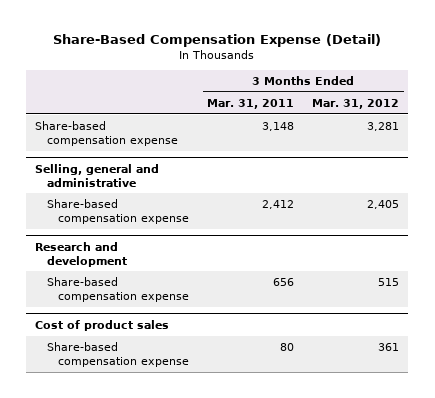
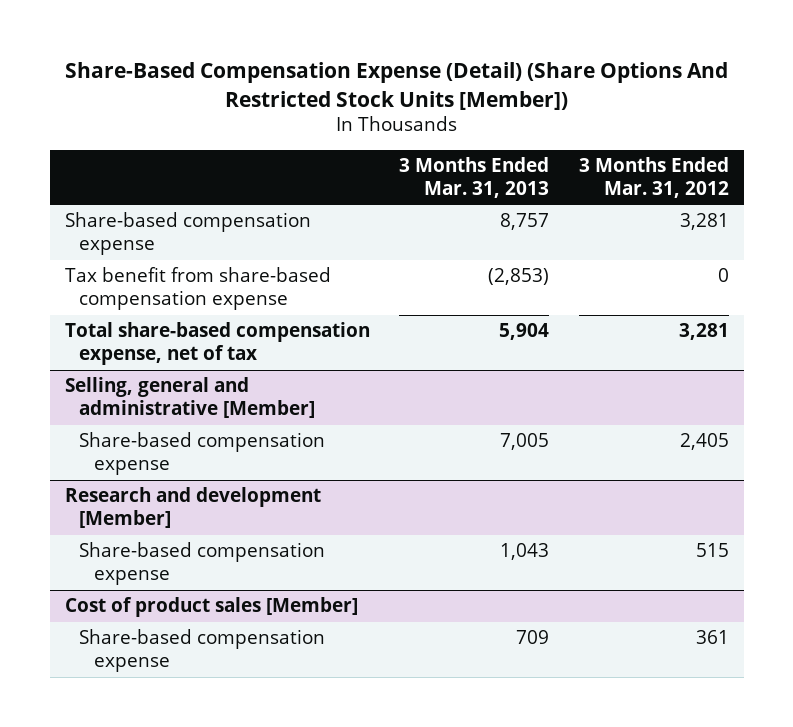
- Share-Based Compensation Expense (Detail)
+ Share-Based Compensation Expense (Detail) (Share Options And Restricted Stock Units [Member])
- | 3 Months Ended Mar. 31, 2011 | 3 Months Ended Mar. 31, 2012
+ | 3 Months Ended Mar. 31, 2013 | 3 Months Ended Mar. 31, 2012
- Selling, general and administrative
+ Tax benefit from share-based compensation expense | (2,853) | 0
+ Total share-based compensation expense, net of tax | 5,904 | 3,281
+ Selling, general and administrative [Member]
- Research and development
+ Research and development [Member]
- Cost of product sales
+ Cost of product sales [Member]

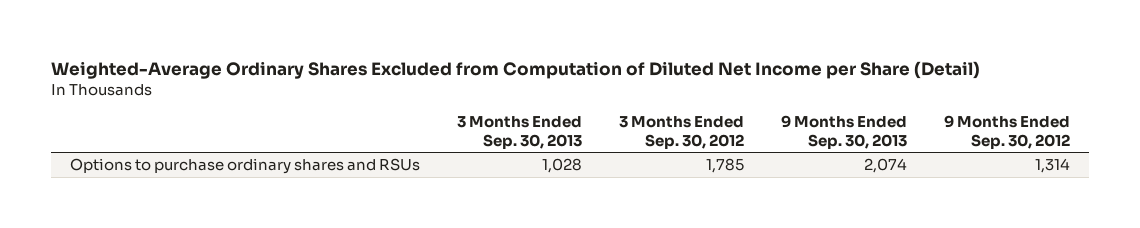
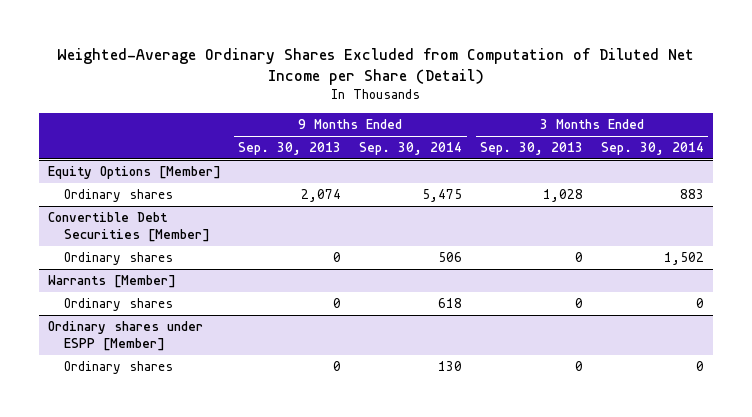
- | 3 Months Ended Sep. 30, 2013 | 3 Months Ended Sep. 30, 2012 | 9 Months Ended Sep. 30, 2013 | 9 Months Ended Sep. 30, 2012
+ | 9 Months Ended Sep. 30, 2013 | 9 Months Ended Sep. 30, 2014 | 3 Months Ended Sep. 30, 2013 | 3 Months Ended Sep. 30, 2014
- Options to purchase ordinary shares and RSUs | 1,028 | 1,785 | 2,074 | 1,314
+ Equity Options [Member]
+ Ordinary shares | 2,074 | 5,475 | 1,028 | 883
+ Convertible Debt Securities [Member]
+ Ordinary shares | 0 | 506 | 0 | 1,502
+ Warrants [Member]
+ Ordinary shares | 0 | 618 | 0 | 0
+ Ordinary shares under ESPP [Member]
+ Ordinary shares | 0 | 130 | 0 | 0

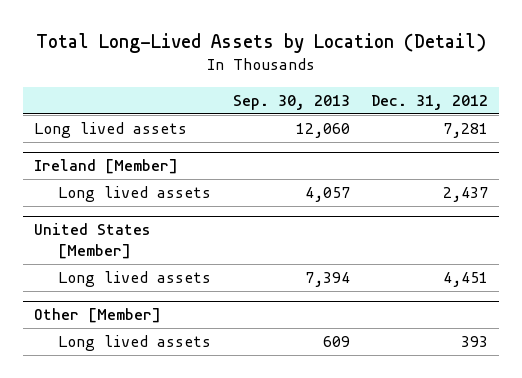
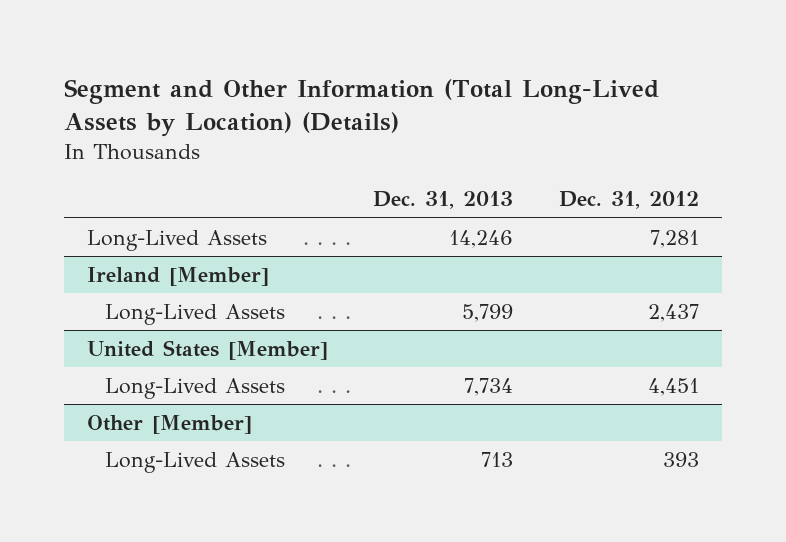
- Total Long-Lived Assets by Location (Detail)
+ Segment and Other Information (Total Long-Lived Assets by Location) (Details)
- | Sep. 30, 2013 | Dec. 31, 2012
+ | Dec. 31, 2013 | Dec. 31, 2012
- Long lived assets | 12,060 | 7,281
+ Long-Lived Assets | 14,246 | 7,281
@ Ireland [Member]
- Long lived assets | 4,057 | 2,437
+ Long-Lived Assets | 5,799 | 2,437
@ United States [Member]
- Long lived assets | 7,394 | 4,451
+ Long-Lived Assets | 7,734 | 4,451
@ Other [Member]
- Long lived assets | 609 | 393
+ Long-Lived Assets | 713 | 393

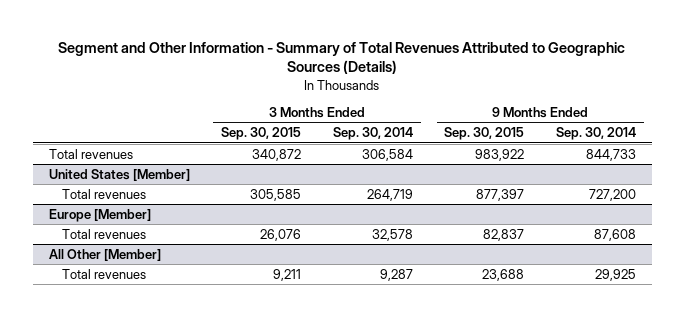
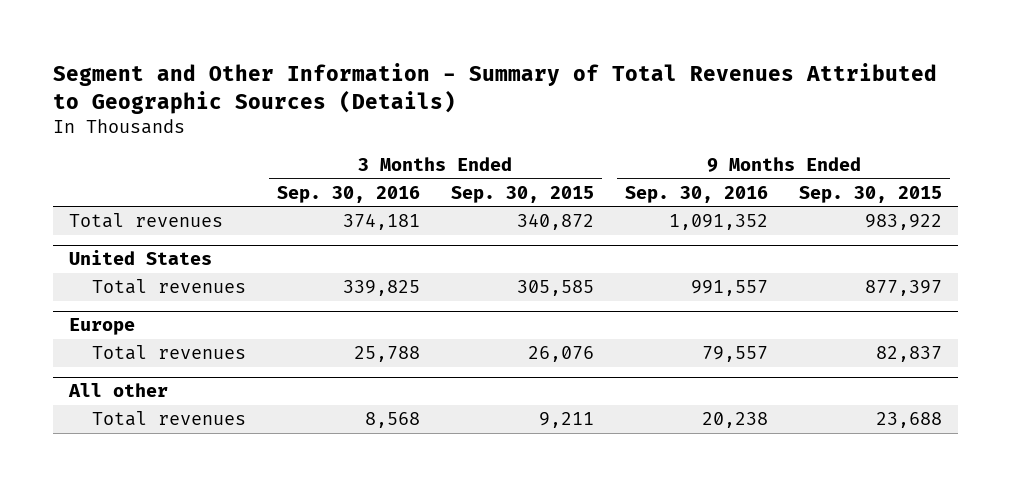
- | 3 Months Ended Sep. 30, 2015 | 3 Months Ended Sep. 30, 2014 | 9 Months Ended Sep. 30, 2015 | 9 Months Ended Sep. 30, 2014
+ | 3 Months Ended Sep. 30, 2016 | 3 Months Ended Sep. 30, 2015 | 9 Months Ended Sep. 30, 2016 | 9 Months Ended Sep. 30, 2015
- United States [Member]
+ United States
- Europe [Member]
+ Europe
- All Other [Member]
+ All other

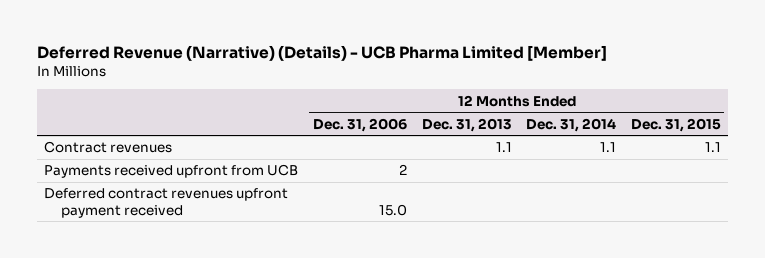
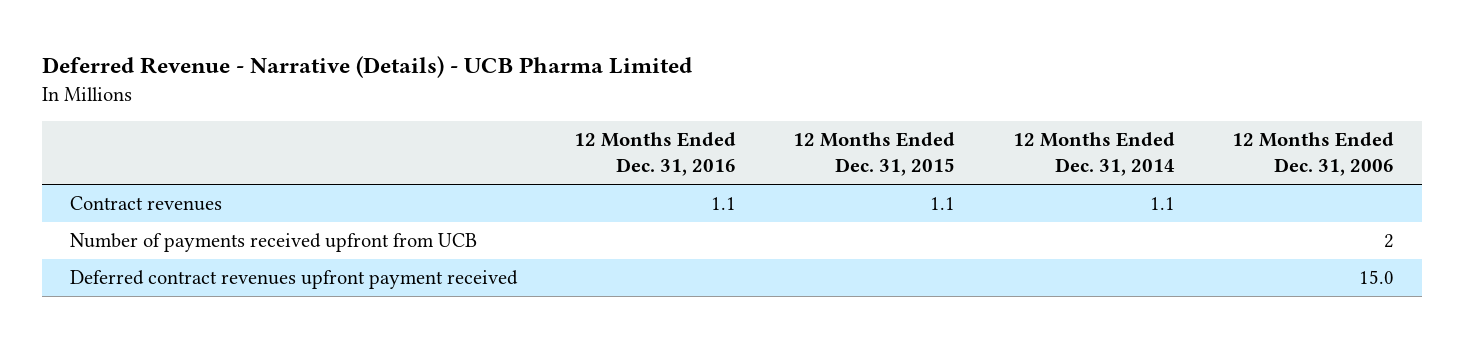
- Deferred Revenue (Narrative) (Details) - UCB Pharma Limited [Member]
+ Deferred Revenue - Narrative (Details) - UCB Pharma Limited
- | 12 Months Ended Dec. 31, 2006 | 12 Months Ended Dec. 31, 2013 | 12 Months Ended Dec. 31, 2014 | 12 Months Ended Dec. 31, 2015
+ | 12 Months Ended Dec. 31, 2016 | 12 Months Ended Dec. 31, 2015 | 12 Months Ended Dec. 31, 2014 | 12 Months Ended Dec. 31, 2006
- Payments received upfront from UCB | 2 | | |
+ Number of payments received upfront from UCB | | | | 2

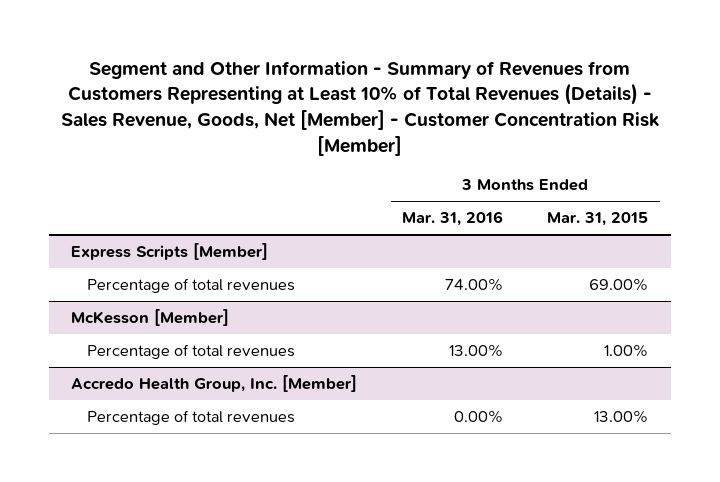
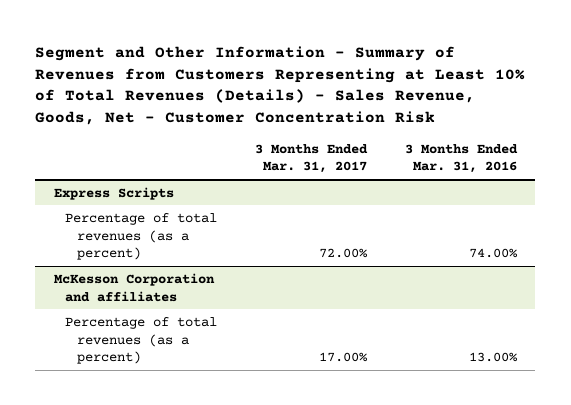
- Segment and Other Information - Summary of Revenues from Customers Representing at Least 10% of Total Revenues (Details) - Sales Revenue, Goods, Net [Member] - Customer Concentration Risk [Member]
+ Segment and Other Information - Summary of Revenues from Customers Representing at Least 10% of Total Revenues (Details) - Sales Revenue, Goods, Net - Customer Concentration Risk
- | 3 Months Ended Mar. 31, 2016 | 3 Months Ended Mar. 31, 2015
+ | 3 Months Ended Mar. 31, 2017 | 3 Months Ended Mar. 31, 2016
- Express Scripts [Member]
- Percentage of total revenues | 74.00% | 69.00%
- McKesson [Member]
- Percentage of total revenues | 13.00% | 1.00%
- Accredo Health Group, Inc. [Member]
- Percentage of total revenues | 0.00% | 13.00%
+ Express Scripts
+ Percentage of total revenues (as a percent) | 72.00% | 74.00%
+ McKesson Corporation and affiliates
+ Percentage of total revenues (as a percent) | 17.00% | 13.00%

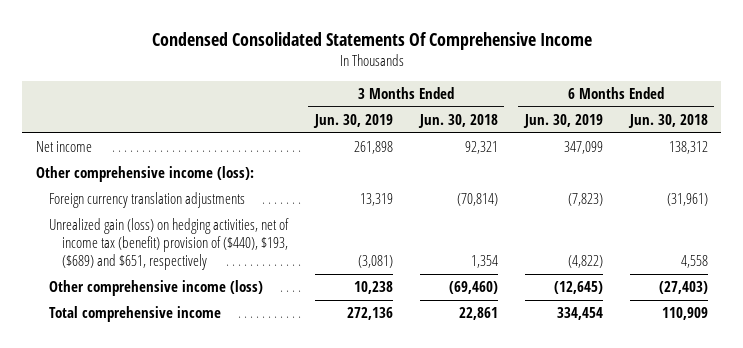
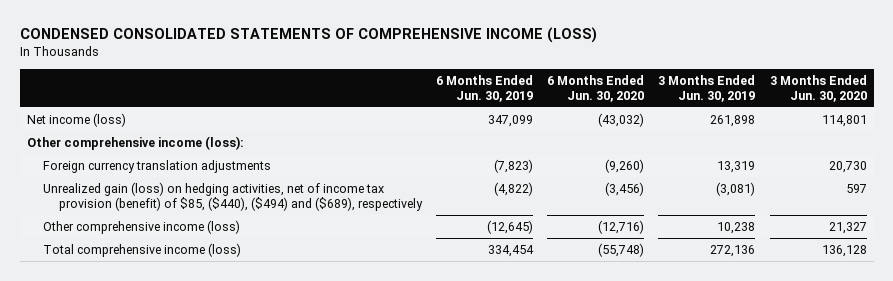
- Condensed Consolidated Statements Of Comprehensive Income
+ CONDENSED CONSOLIDATED STATEMENTS OF COMPREHENSIVE INCOME (LOSS)
- | 3 Months Ended Jun. 30, 2019 | 3 Months Ended Jun. 30, 2018 | 6 Months Ended Jun. 30, 2019 | 6 Months Ended Jun. 30, 2018
+ | 6 Months Ended Jun. 30, 2019 | 6 Months Ended Jun. 30, 2020 | 3 Months Ended Jun. 30, 2019 | 3 Months Ended Jun. 30, 2020
- Net income | 261,898 | 92,321 | 347,099 | 138,312
+ Net income (loss) | 347,099 | (43,032) | 261,898 | 114,801
- Unrealized gain (loss) on hedging activities, net of income tax (benefit) provision of ($440), $193, ($689) and $651, respectively | (3,081) | 1,354 | (4,822) | 4,558
+ Unrealized gain (loss) on hedging activities, net of income tax provision (benefit) of $85, ($440), ($494) and ($689), respectively | (4,822) | (3,456) | (3,081) | 597
- Total comprehensive income | 272,136 | 22,861 | 334,454 | 110,909
+ Total comprehensive income (loss) | 334,454 | (55,748) | 272,136 | 136,128

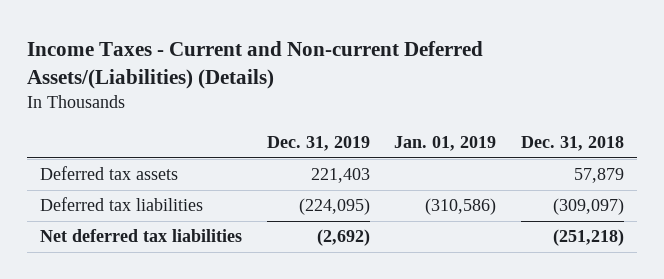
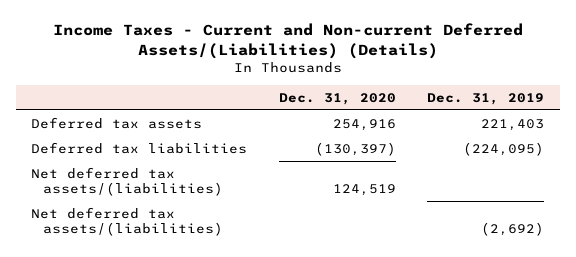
- | Dec. 31, 2019 | Jan. 01, 2019 | Dec. 31, 2018
+ | Dec. 31, 2020 | Dec. 31, 2019
- Net deferred tax liabilities | (2,692) | | (251,218)
+ Net deferred tax assets/(liabilities) | 124,519 |
+ Net deferred tax assets/(liabilities) | | (2,692)

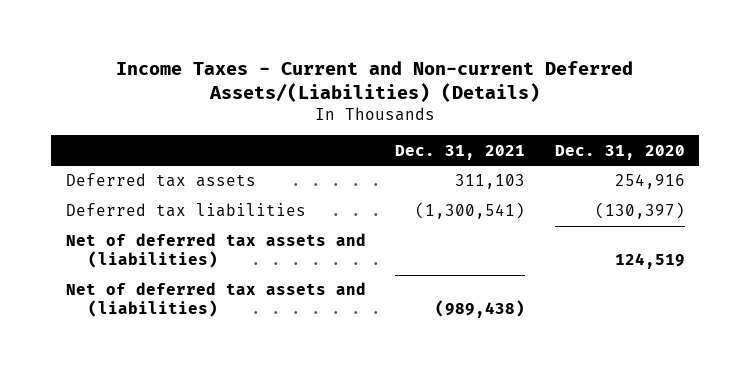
- | Dec. 31, 2020 | Dec. 31, 2019
+ | Dec. 31, 2021 | Dec. 31, 2020
- Net deferred tax assets/(liabilities) | 124,519 |
- Net deferred tax assets/(liabilities) | | (2,692)
+ Net of deferred tax assets and (liabilities) | | 124,519
+ Net of deferred tax assets and (liabilities) | (989,438) |

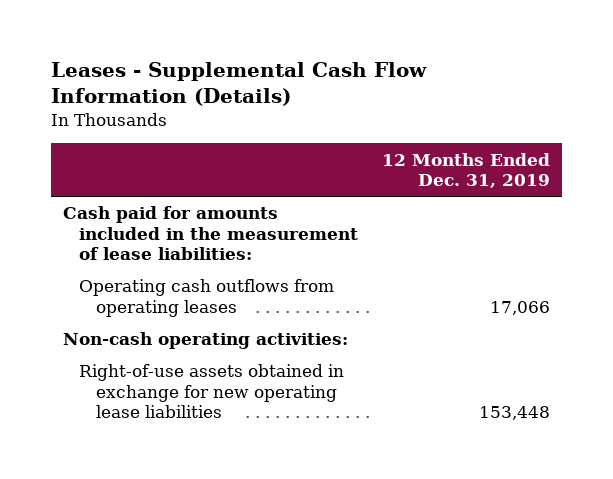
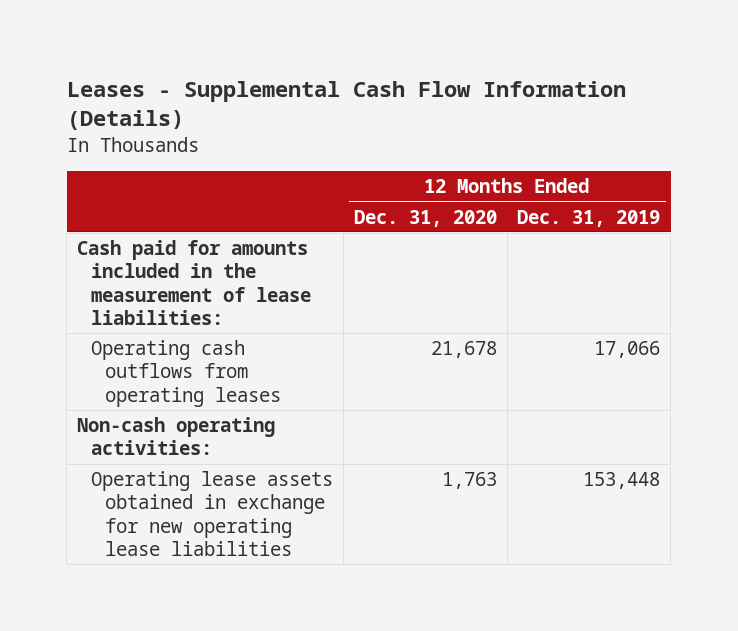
- | 12 Months Ended Dec. 31, 2019
+ | 12 Months Ended Dec. 31, 2020 | 12 Months Ended Dec. 31, 2019
- Right-of-use assets obtained in exchange for new operating lease liabilities | 153,448
+ Operating lease assets obtained in exchange for new operating lease liabilities | 1,763 | 153,448

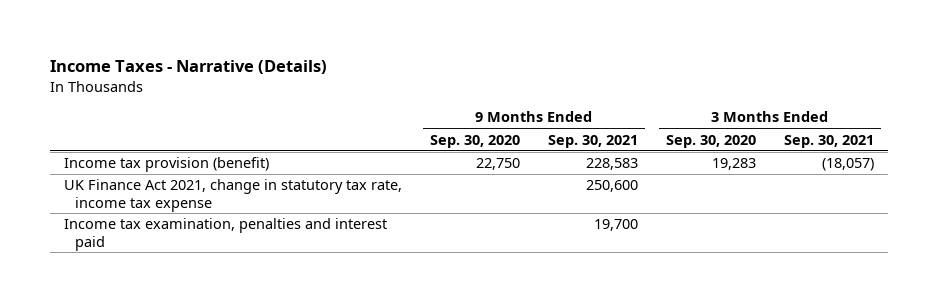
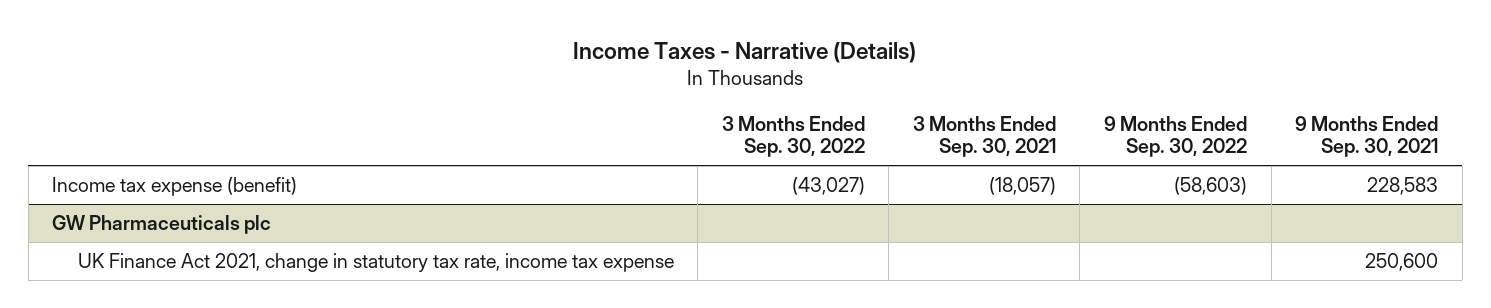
- | 9 Months Ended Sep. 30, 2020 | 9 Months Ended Sep. 30, 2021 | 3 Months Ended Sep. 30, 2020 | 3 Months Ended Sep. 30, 2021
+ | 3 Months Ended Sep. 30, 2022 | 3 Months Ended Sep. 30, 2021 | 9 Months Ended Sep. 30, 2022 | 9 Months Ended Sep. 30, 2021
- Income tax provision (benefit) | 22,750 | 228,583 | 19,283 | (18,057)
+ Income tax expense (benefit) | (43,027) | (18,057) | (58,603) | 228,583
+ GW Pharmaceuticals plc
- Income tax examination, penalties and interest paid | | 19,700 | |

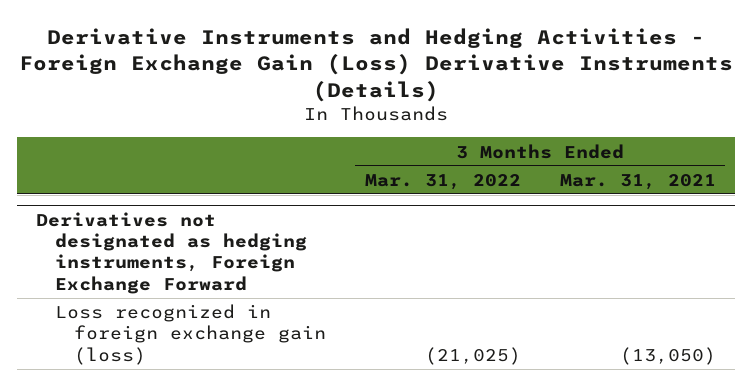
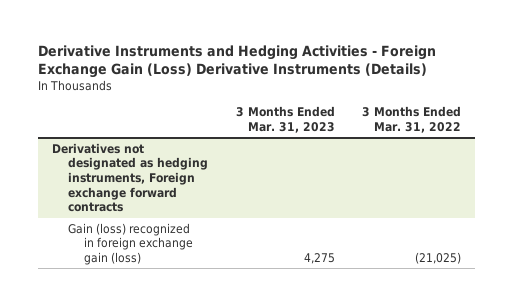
- | 3 Months Ended Mar. 31, 2022 | 3 Months Ended Mar. 31, 2021
+ | 3 Months Ended Mar. 31, 2023 | 3 Months Ended Mar. 31, 2022
- Derivatives not designated as hedging instruments, Foreign Exchange Forward
- Loss recognized in foreign exchange gain (loss) | (21,025) | (13,050)
+ Derivatives not designated as hedging instruments, Foreign exchange forward contracts
+ Gain (loss) recognized in foreign exchange gain (loss) | 4,275 | (21,025)

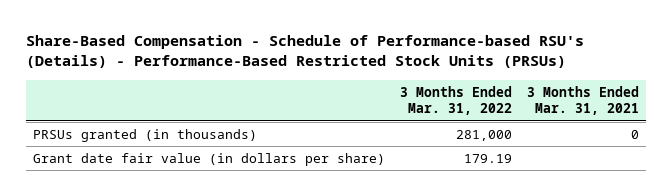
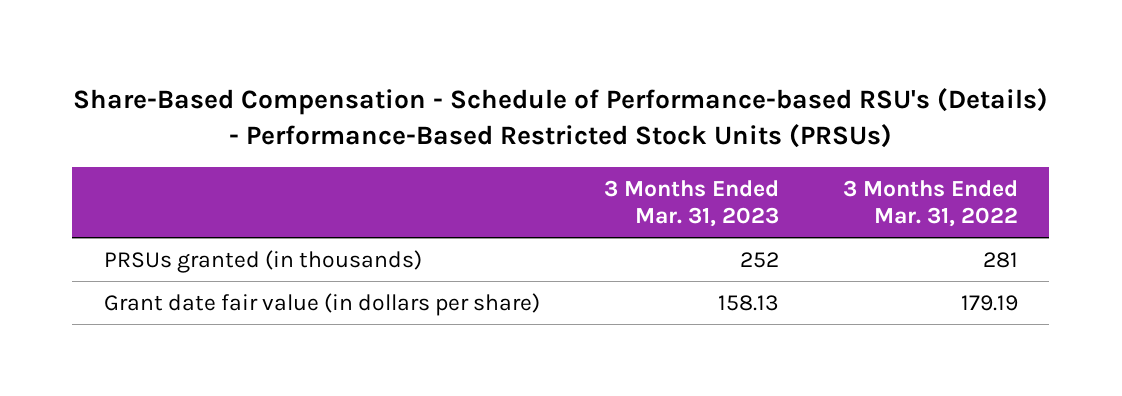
- | 3 Months Ended Mar. 31, 2022 | 3 Months Ended Mar. 31, 2021
+ | 3 Months Ended Mar. 31, 2023 | 3 Months Ended Mar. 31, 2022
- PRSUs granted (in thousands) | 281,000 | 0
+ PRSUs granted (in thousands) | 252 | 281

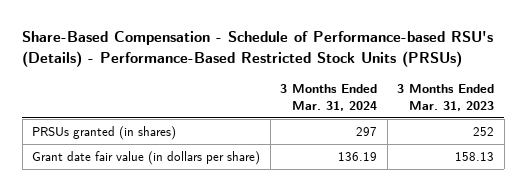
- | 3 Months Ended Mar. 31, 2023 | 3 Months Ended Mar. 31, 2022
+ | 3 Months Ended Mar. 31, 2024 | 3 Months Ended Mar. 31, 2023
- PRSUs granted (in thousands) | 252 | 281
+ PRSUs granted (in shares) | 297 | 252

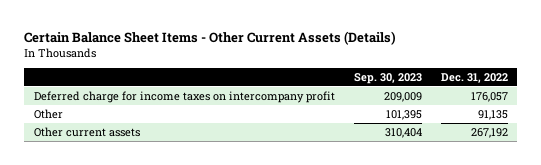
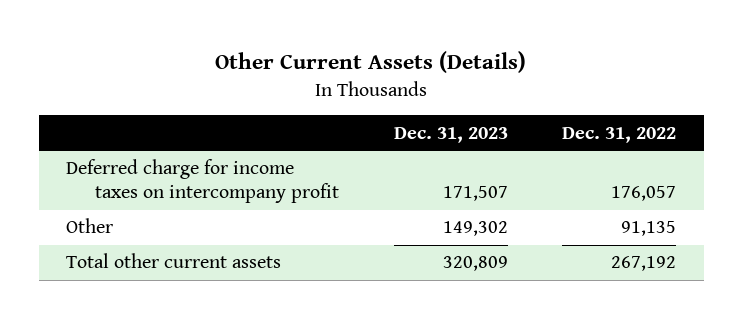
- Certain Balance Sheet Items - Other Current Assets (Details)
+ Other Current Assets (Details)
- | Sep. 30, 2023 | Dec. 31, 2022
+ | Dec. 31, 2023 | Dec. 31, 2022
- Other current assets | 310,404 | 267,192
+ Total other current assets | 320,809 | 267,192

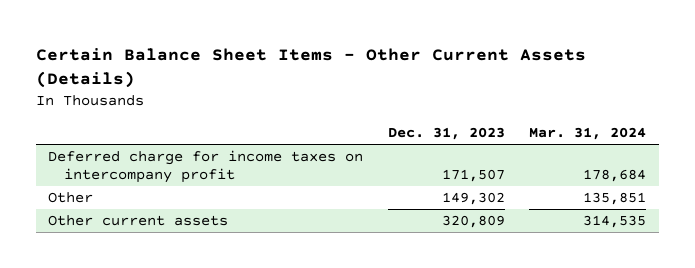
- Other Current Assets (Details)
+ Certain Balance Sheet Items - Other Current Assets (Details)
- | Dec. 31, 2023 | Dec. 31, 2022
+ | Dec. 31, 2023 | Mar. 31, 2024
- Total other current assets | 320,809 | 267,192
+ Other current assets | 320,809 | 314,535

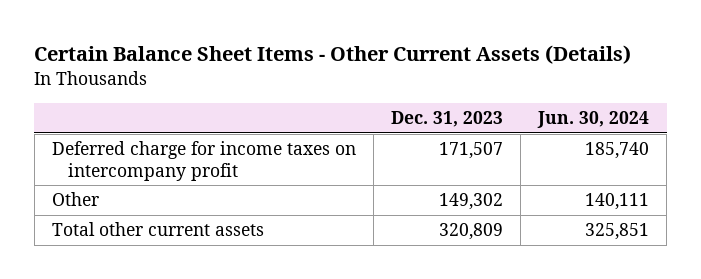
- | Dec. 31, 2023 | Mar. 31, 2024
+ | Dec. 31, 2023 | Jun. 30, 2024
- Other current assets | 320,809 | 314,535
+ Total other current assets | 320,809 | 325,851

